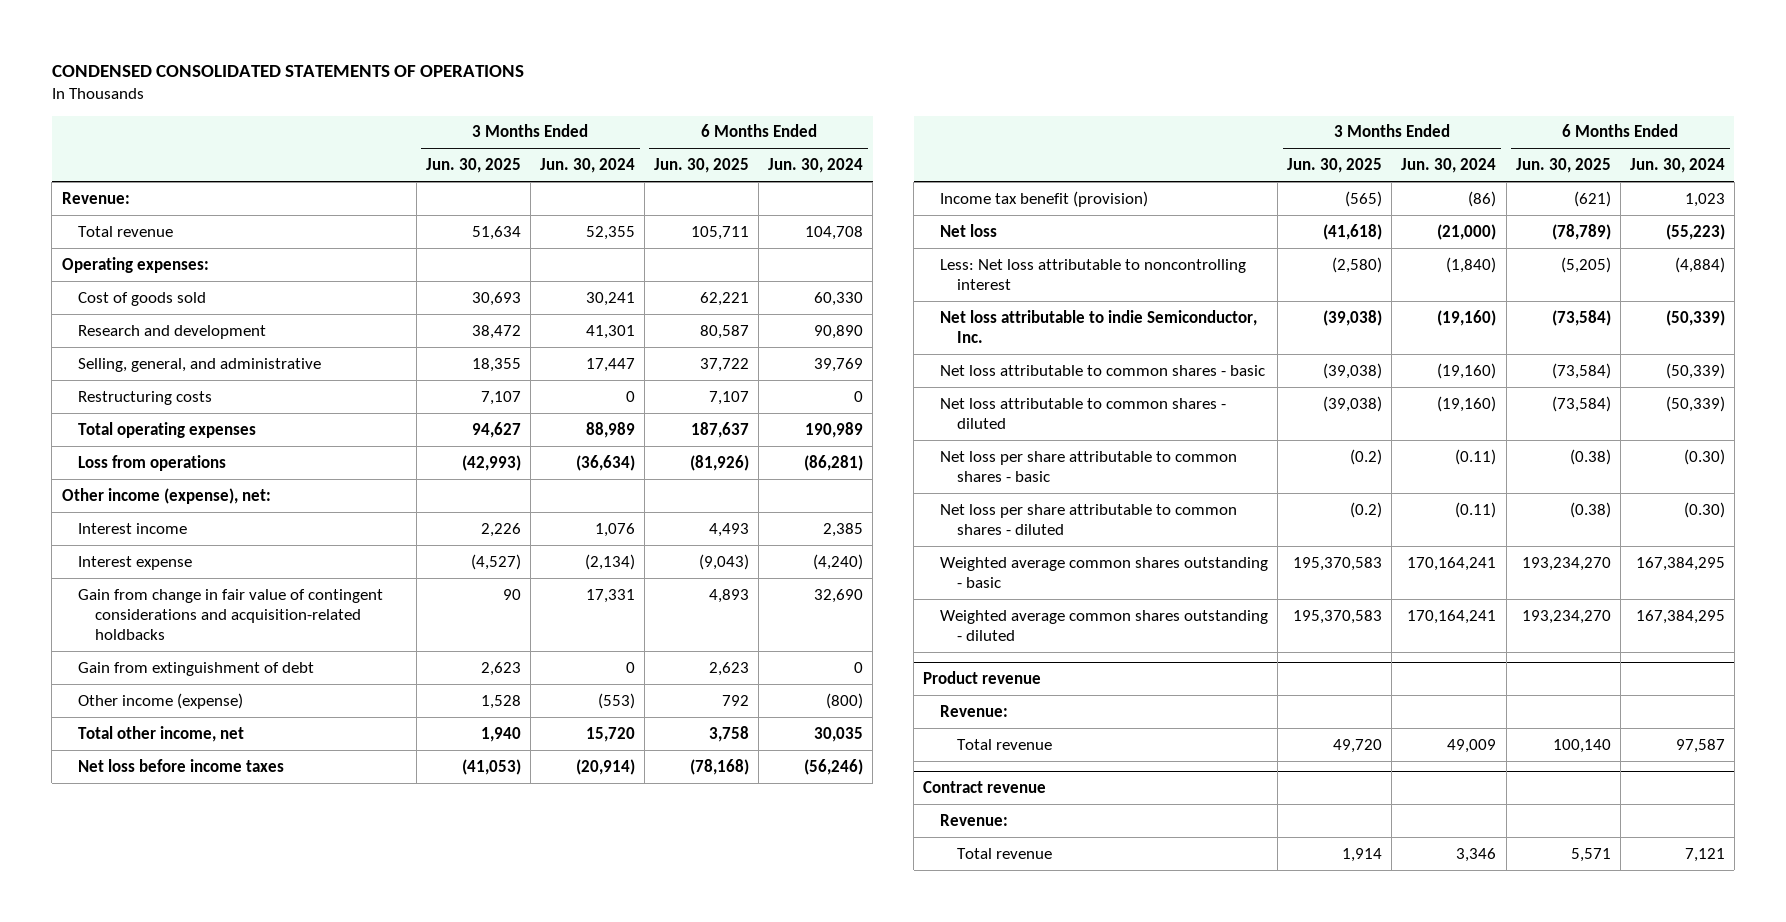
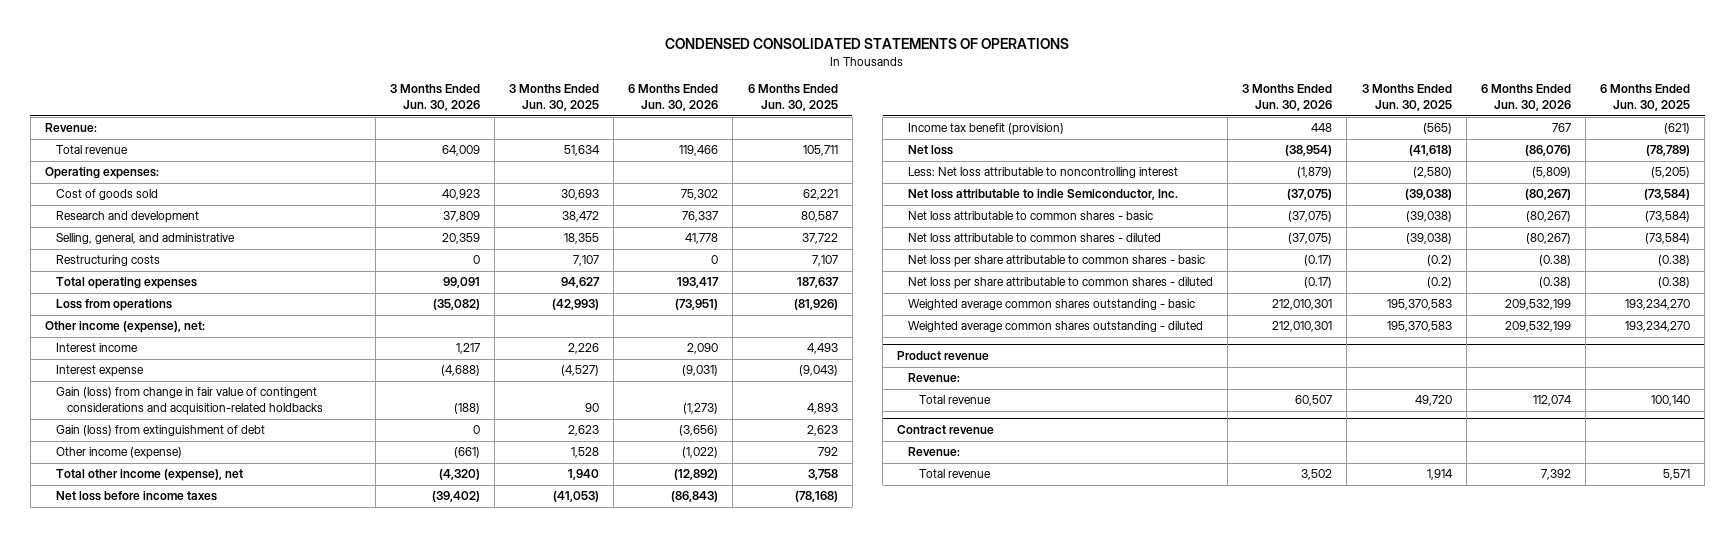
- | 3 Months Ended Jun. 30, 2025 | 3 Months Ended Jun. 30, 2024 | 6 Months Ended Jun. 30, 2025 | 6 Months Ended Jun. 30, 2024
+ | 3 Months Ended Jun. 30, 2026 | 3 Months Ended Jun. 30, 2025 | 6 Months Ended Jun. 30, 2026 | 6 Months Ended Jun. 30, 2025
- Gain from change in fair value of contingent considerations and acquisition-related holdbacks | 90 | 17,331 | 4,893 | 32,690
- Gain from extinguishment of debt | 2,623 | 0 | 2,623 | 0
+ Gain (loss) from change in fair value of contingent considerations and acquisition-related holdbacks | (188) | 90 | (1,273) | 4,893
+ Gain (loss) from extinguishment of debt | 0 | 2,623 | (3,656) | 2,623
- Total other income, net | 1,940 | 15,720 | 3,758 | 30,035
+ Total other income (expense), net | (4,320) | 1,940 | (12,892) | 3,758

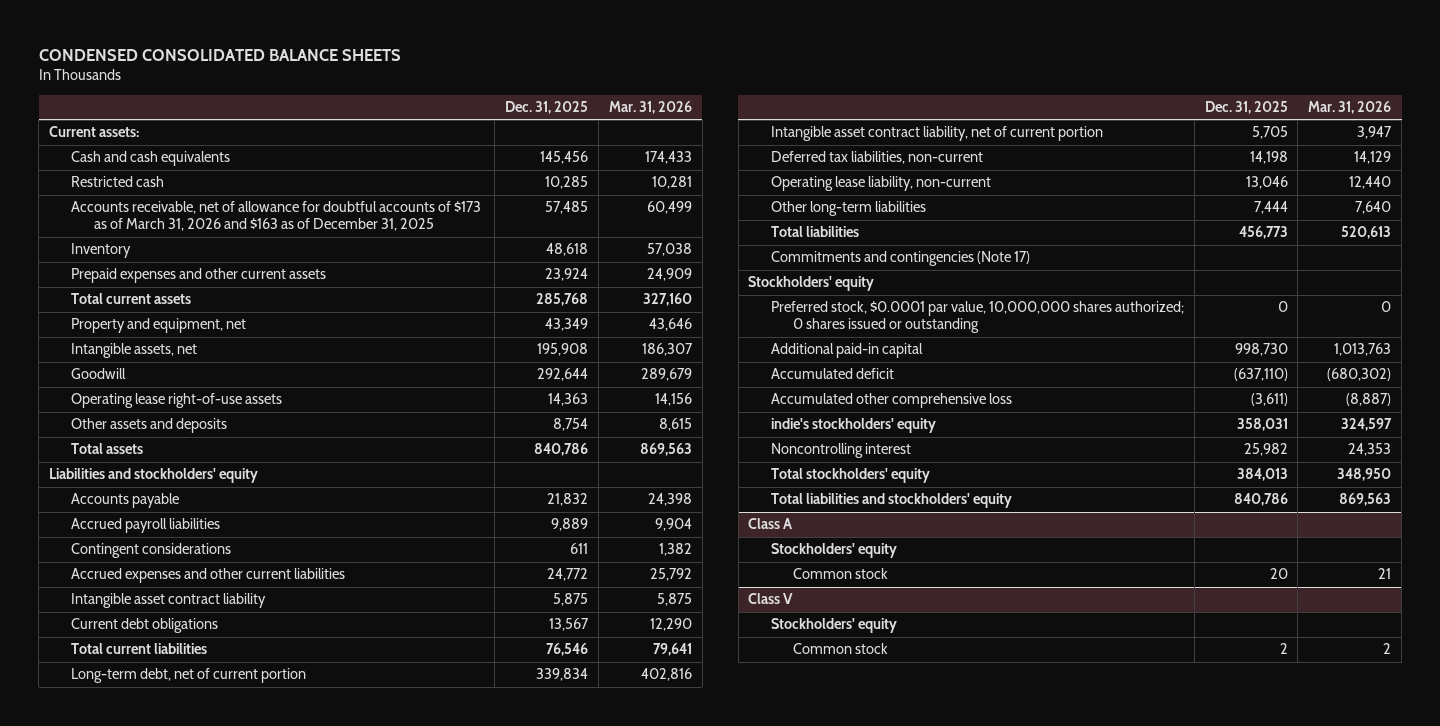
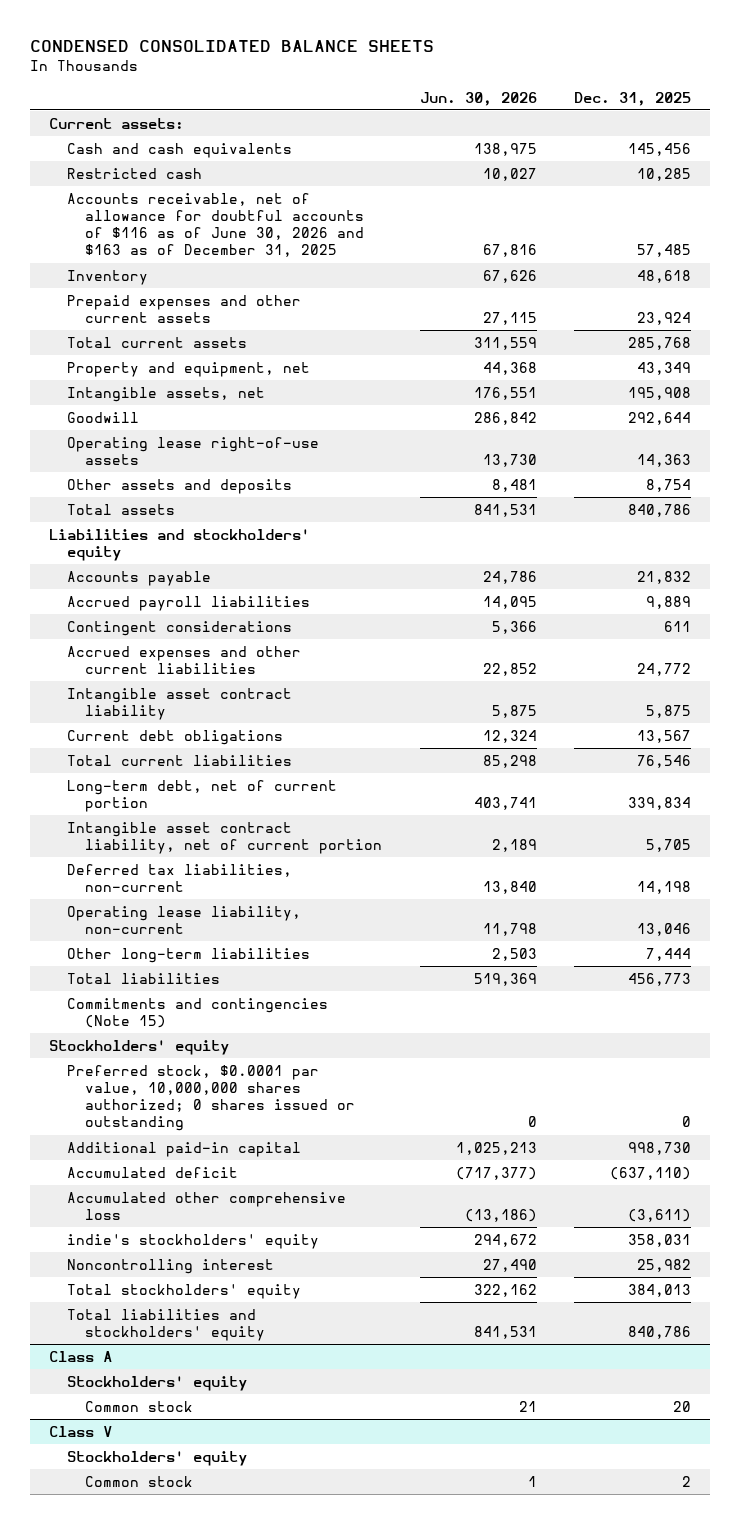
- | Dec. 31, 2025 | Mar. 31, 2026
+ | Jun. 30, 2026 | Dec. 31, 2025
- Accounts receivable, net of allowance for doubtful accounts of $173 as of March 31, 2026 and $163 as of December 31, 2025 | 57,485 | 60,499
+ Accounts receivable, net of allowance for doubtful accounts of $116 as of June 30, 2026 and $163 as of December 31, 2025 | 67,816 | 57,485
- Commitments and contingencies (Note 17)
+ Commitments and contingencies (Note 15)

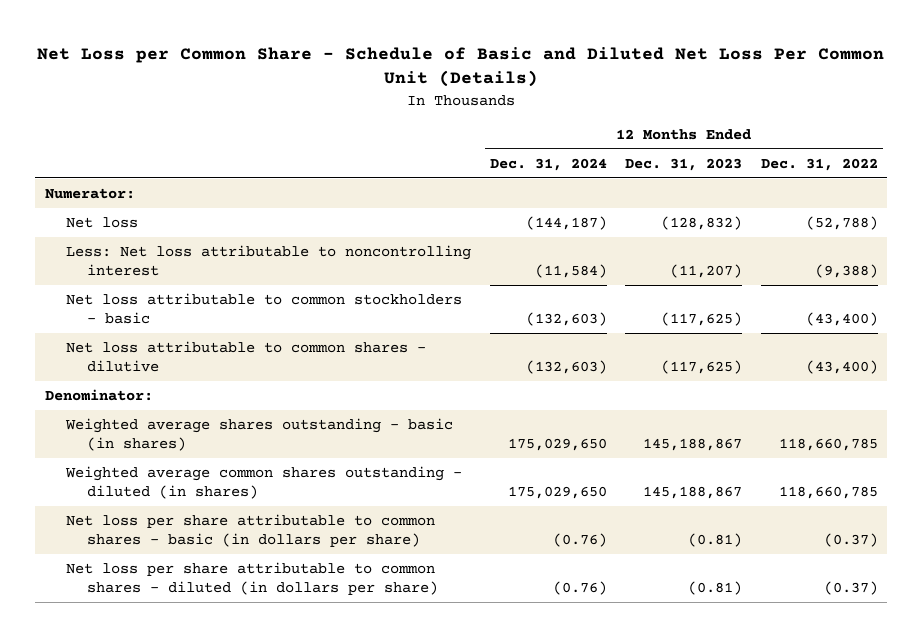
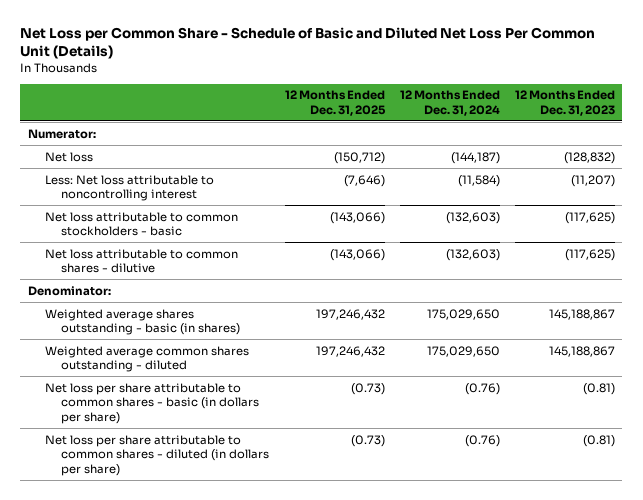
- | 12 Months Ended Dec. 31, 2024 | 12 Months Ended Dec. 31, 2023 | 12 Months Ended Dec. 31, 2022
+ | 12 Months Ended Dec. 31, 2025 | 12 Months Ended Dec. 31, 2024 | 12 Months Ended Dec. 31, 2023
- Weighted average common shares outstanding - diluted (in shares) | 175,029,650 | 145,188,867 | 118,660,785
+ Weighted average common shares outstanding - diluted | 197,246,432 | 175,029,650 | 145,188,867

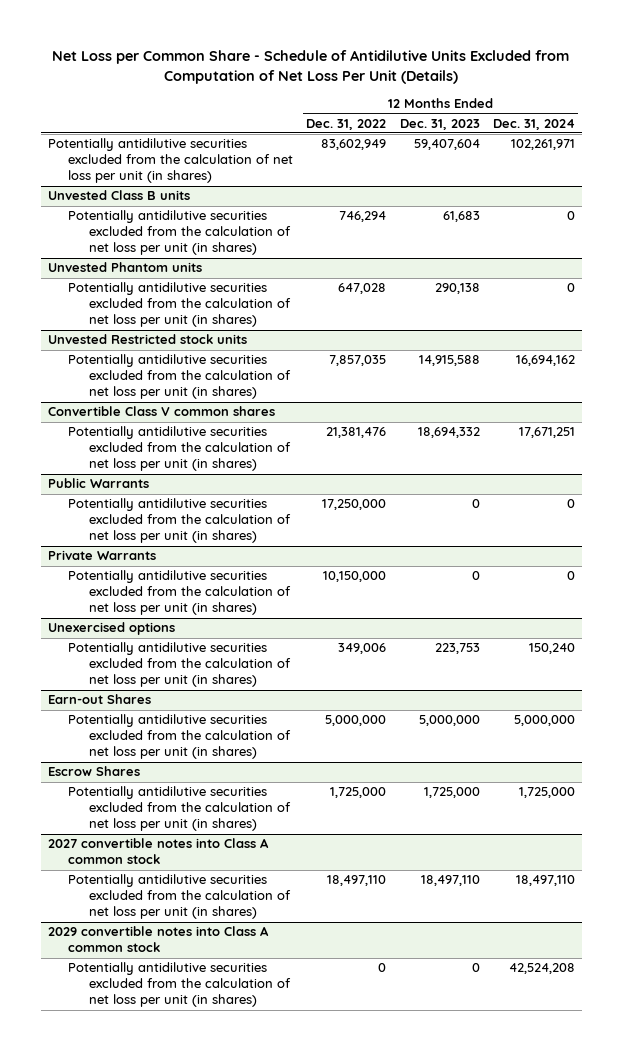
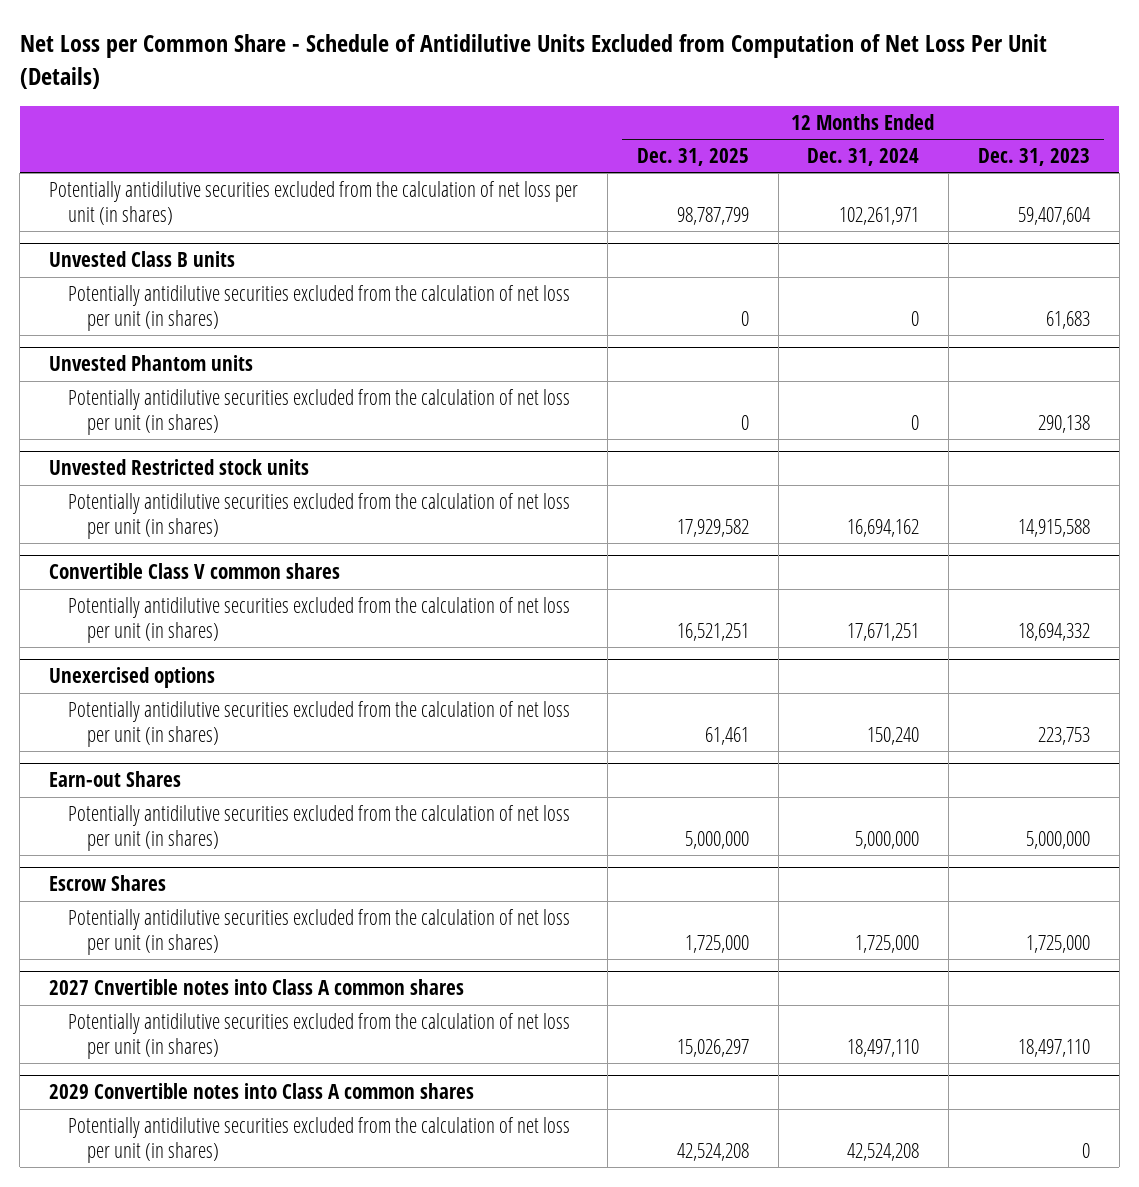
- | 12 Months Ended Dec. 31, 2022 | 12 Months Ended Dec. 31, 2023 | 12 Months Ended Dec. 31, 2024
+ | 12 Months Ended Dec. 31, 2025 | 12 Months Ended Dec. 31, 2024 | 12 Months Ended Dec. 31, 2023
- Public Warrants
- Potentially antidilutive securities excluded from the calculation of net loss per unit (in shares) | 17,250,000 | 0 | 0
- Private Warrants
- Potentially antidilutive securities excluded from the calculation of net loss per unit (in shares) | 10,150,000 | 0 | 0
- 2027 convertible notes into Class A common stock
+ 2027 Cnvertible notes into Class A common shares
- 2029 convertible notes into Class A common stock
+ 2029 Convertible notes into Class A common shares

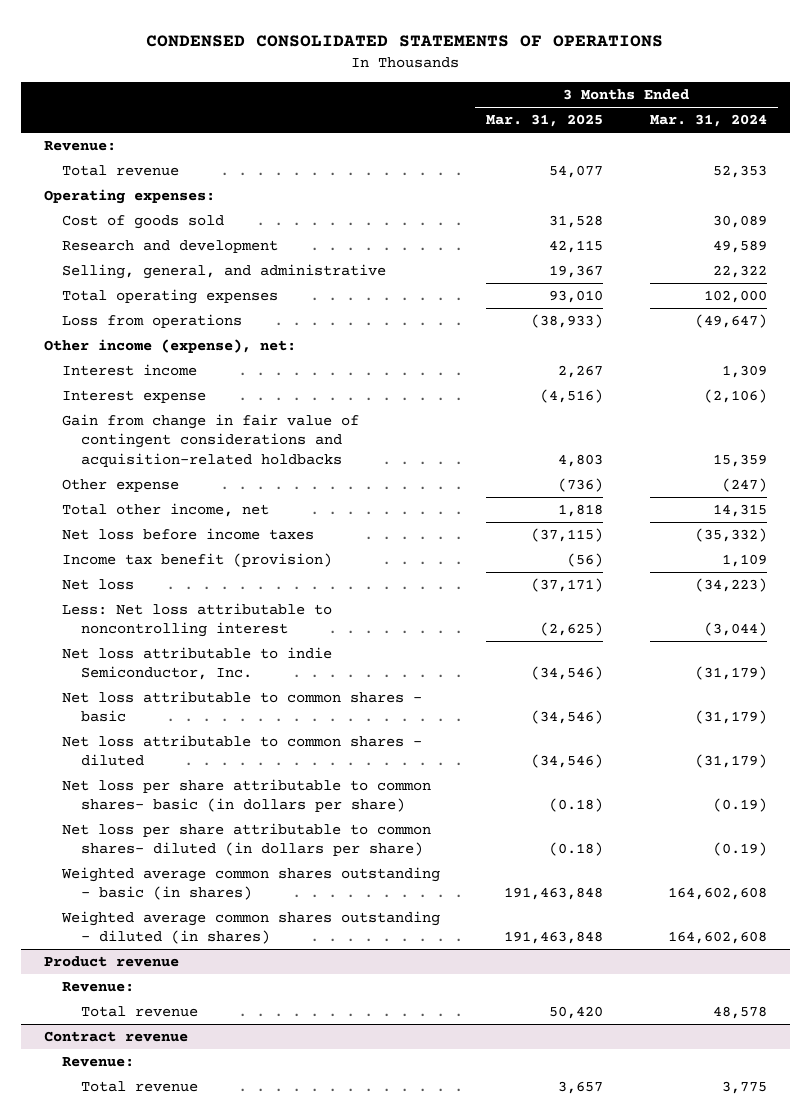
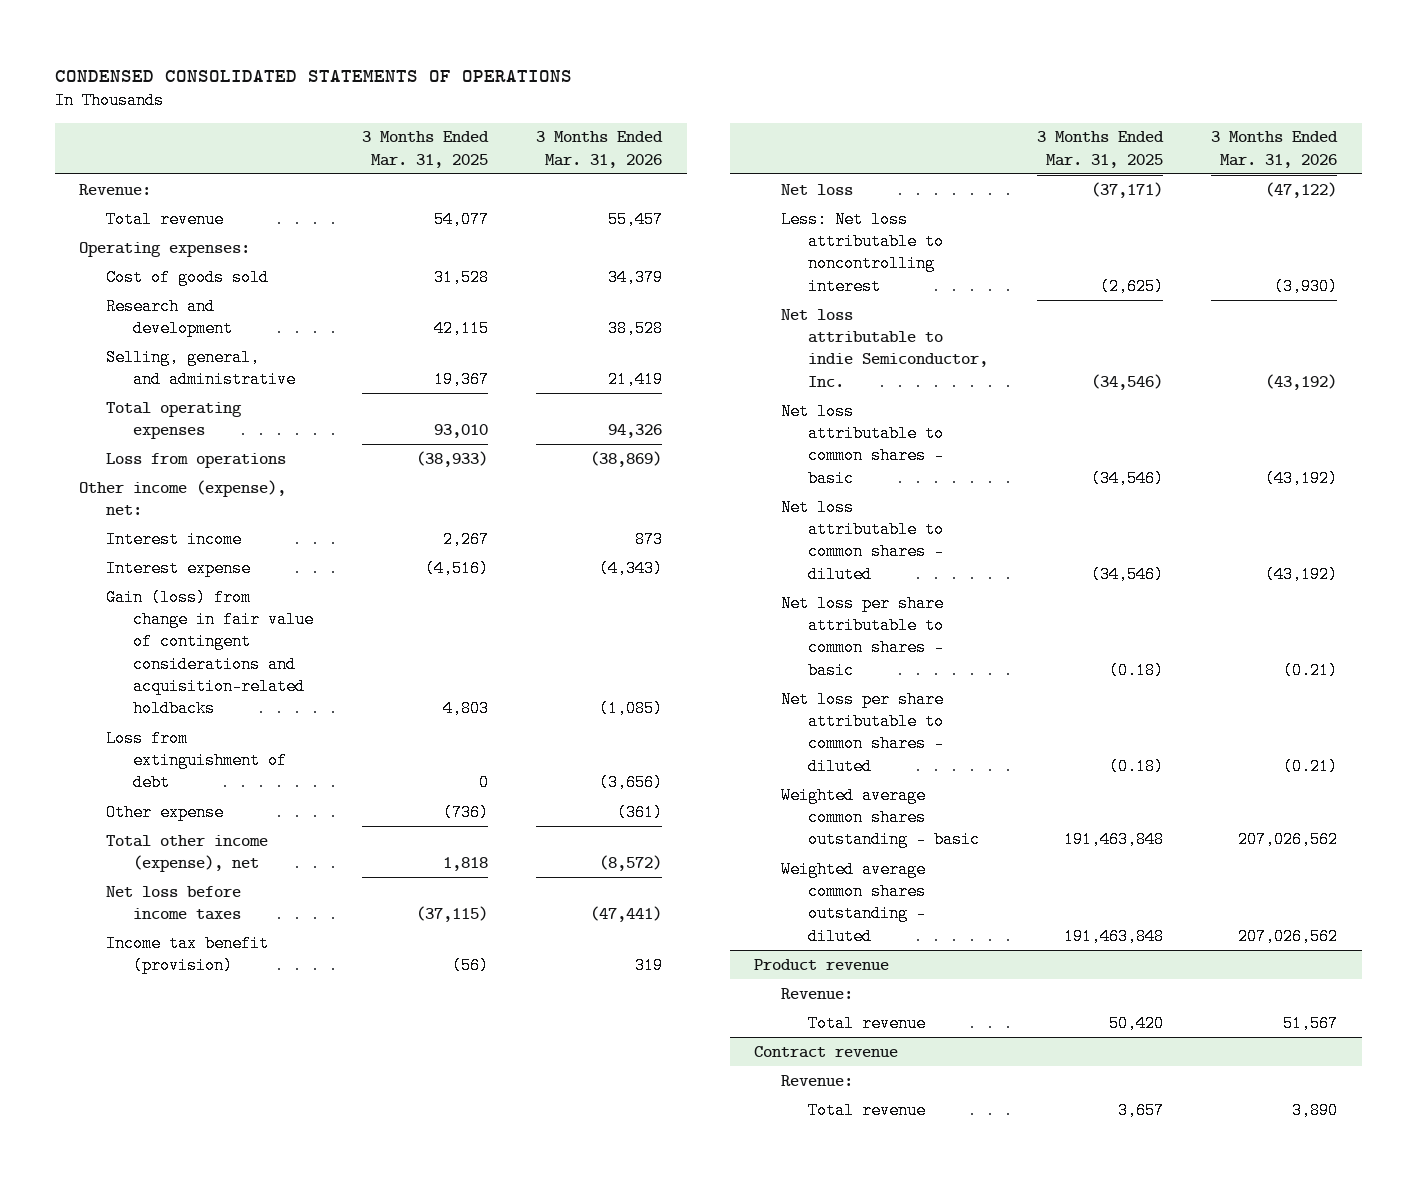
- | 3 Months Ended Mar. 31, 2025 | 3 Months Ended Mar. 31, 2024
+ | 3 Months Ended Mar. 31, 2025 | 3 Months Ended Mar. 31, 2026
- Gain from change in fair value of contingent considerations and acquisition-related holdbacks | 4,803 | 15,359
+ Gain (loss) from change in fair value of contingent considerations and acquisition-related holdbacks | 4,803 | (1,085)
+ Loss from extinguishment of debt | 0 | (3,656)
- Total other income, net | 1,818 | 14,315
+ Total other income (expense), net | 1,818 | (8,572)
- Net loss per share attributable to common shares- basic (in dollars per share) | (0.18) | (0.19)
- Net loss per share attributable to common shares- diluted (in dollars per share) | (0.18) | (0.19)
- Weighted average common shares outstanding - basic (in shares) | 191,463,848 | 164,602,608
- Weighted average common shares outstanding - diluted (in shares) | 191,463,848 | 164,602,608
+ Net loss per share attributable to common shares - basic | (0.18) | (0.21)
+ Net loss per share attributable to common shares - diluted | (0.18) | (0.21)
+ Weighted average common shares outstanding - basic | 191,463,848 | 207,026,562
+ Weighted average common shares outstanding - diluted | 191,463,848 | 207,026,562

